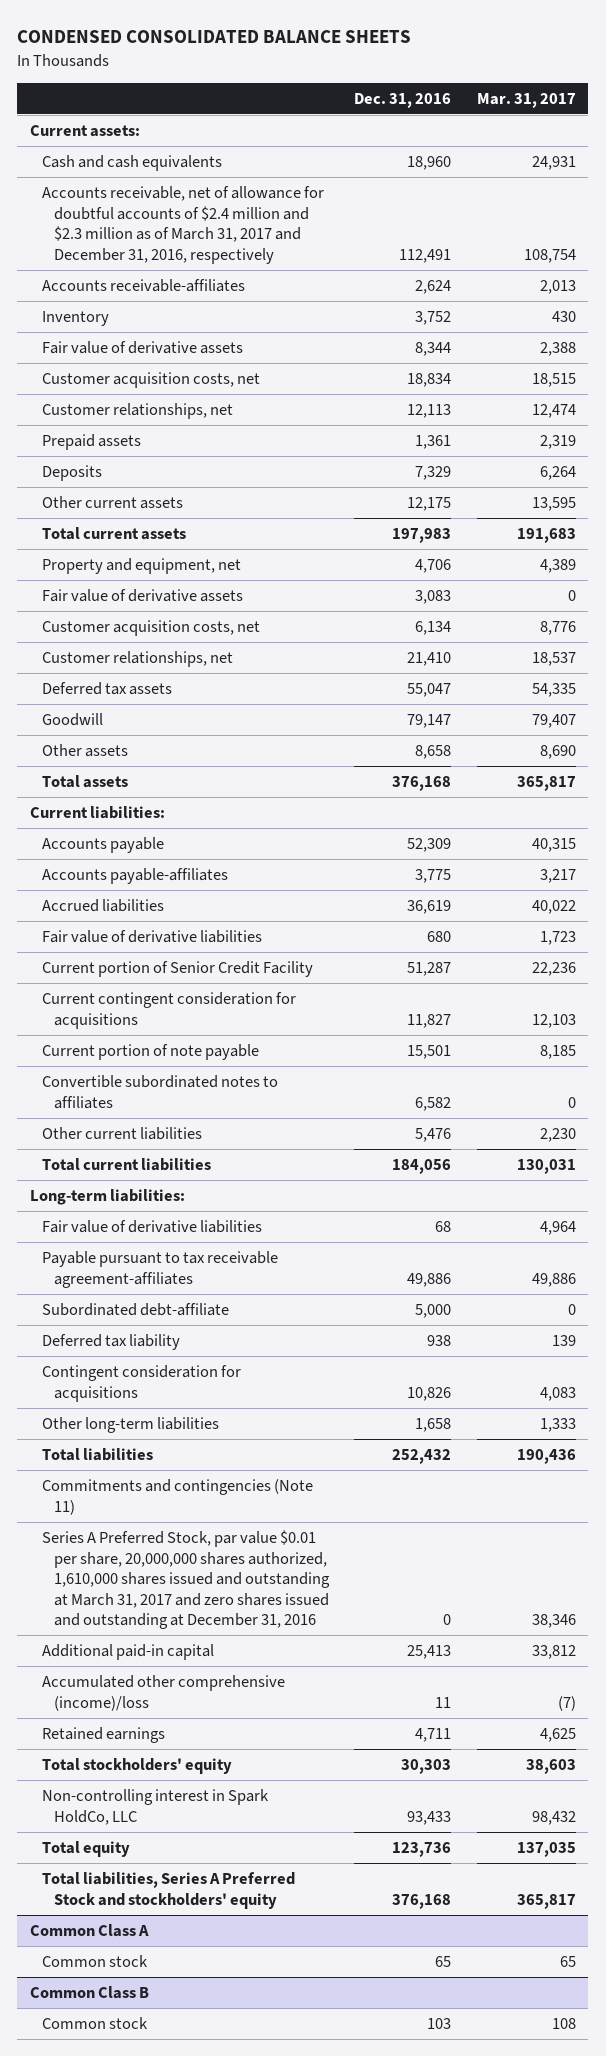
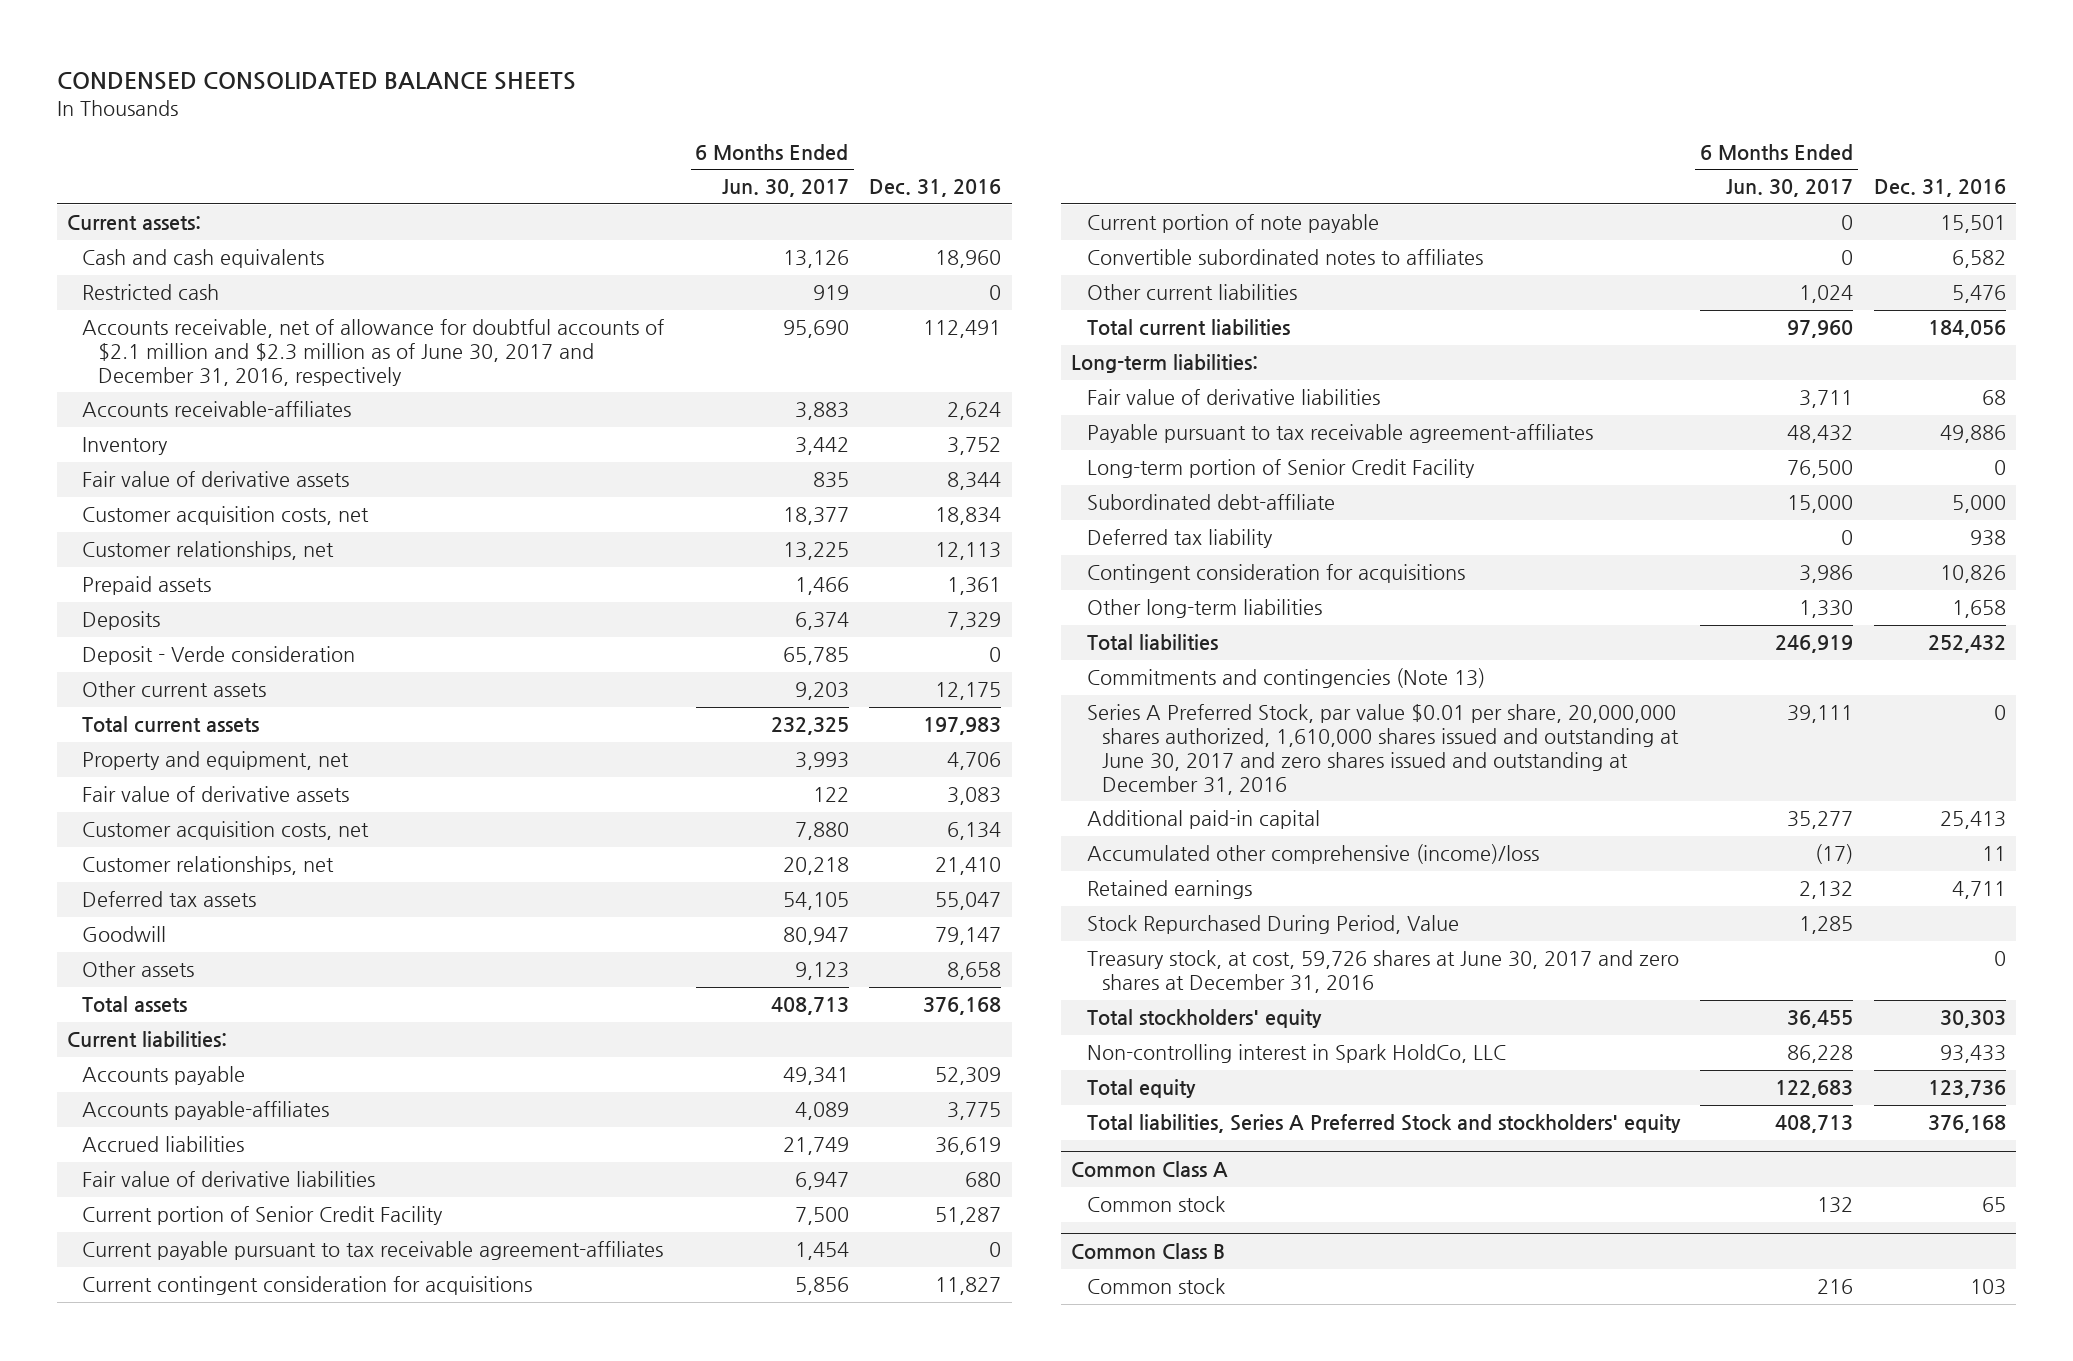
- | Dec. 31, 2016 | Mar. 31, 2017
+ | 6 Months Ended Jun. 30, 2017 | Dec. 31, 2016
- Accounts receivable, net of allowance for doubtful accounts of $2.4 million and $2.3 million as of March 31, 2017 and December 31, 2016, respectively | 112,491 | 108,754
+ Restricted cash | 919 | 0
+ Accounts receivable, net of allowance for doubtful accounts of $2.1 million and $2.3 million as of June 30, 2017 and December 31, 2016, respectively | 95,690 | 112,491
+ Deposit - Verde consideration | 65,785 | 0
+ Current payable pursuant to tax receivable agreement-affiliates | 1,454 | 0
+ Long-term portion of Senior Credit Facility | 76,500 | 0
- Commitments and contingencies (Note 11)
- Series A Preferred Stock, par value $0.01 per share, 20,000,000 shares authorized, 1,610,000 shares issued and outstanding at March 31, 2017 and zero shares issued and outstanding at December 31, 2016 | 0 | 38,346
+ Commitments and contingencies (Note 13)
+ Series A Preferred Stock, par value $0.01 per share, 20,000,000 shares authorized, 1,610,000 shares issued and outstanding at June 30, 2017 and zero shares issued and outstanding at December 31, 2016 | 39,111 | 0
+ Stock Repurchased During Period, Value | 1,285 |
+ Treasury stock, at cost, 59,726 shares at June 30, 2017 and zero shares at December 31, 2016 | | 0

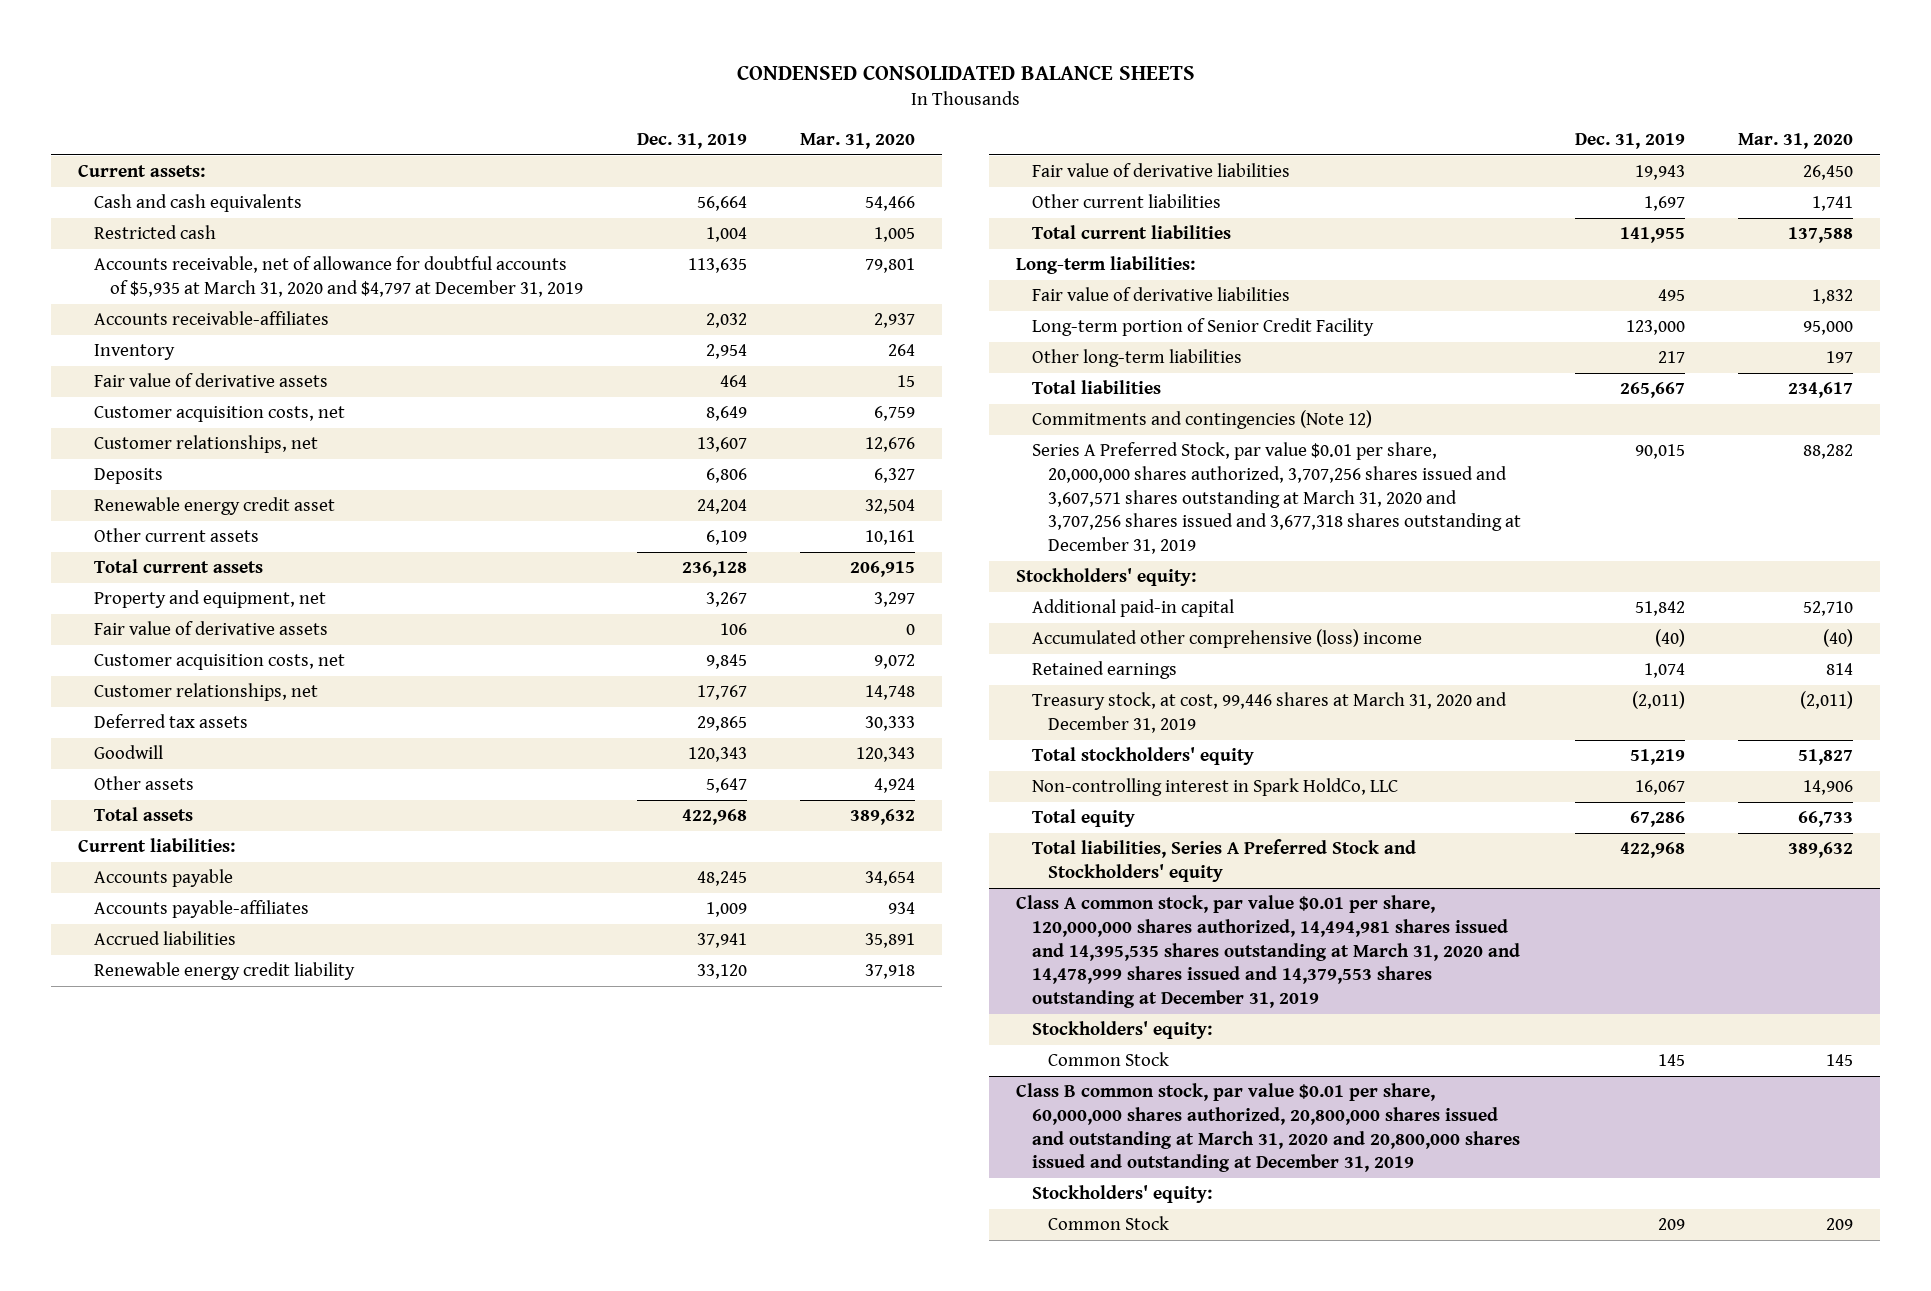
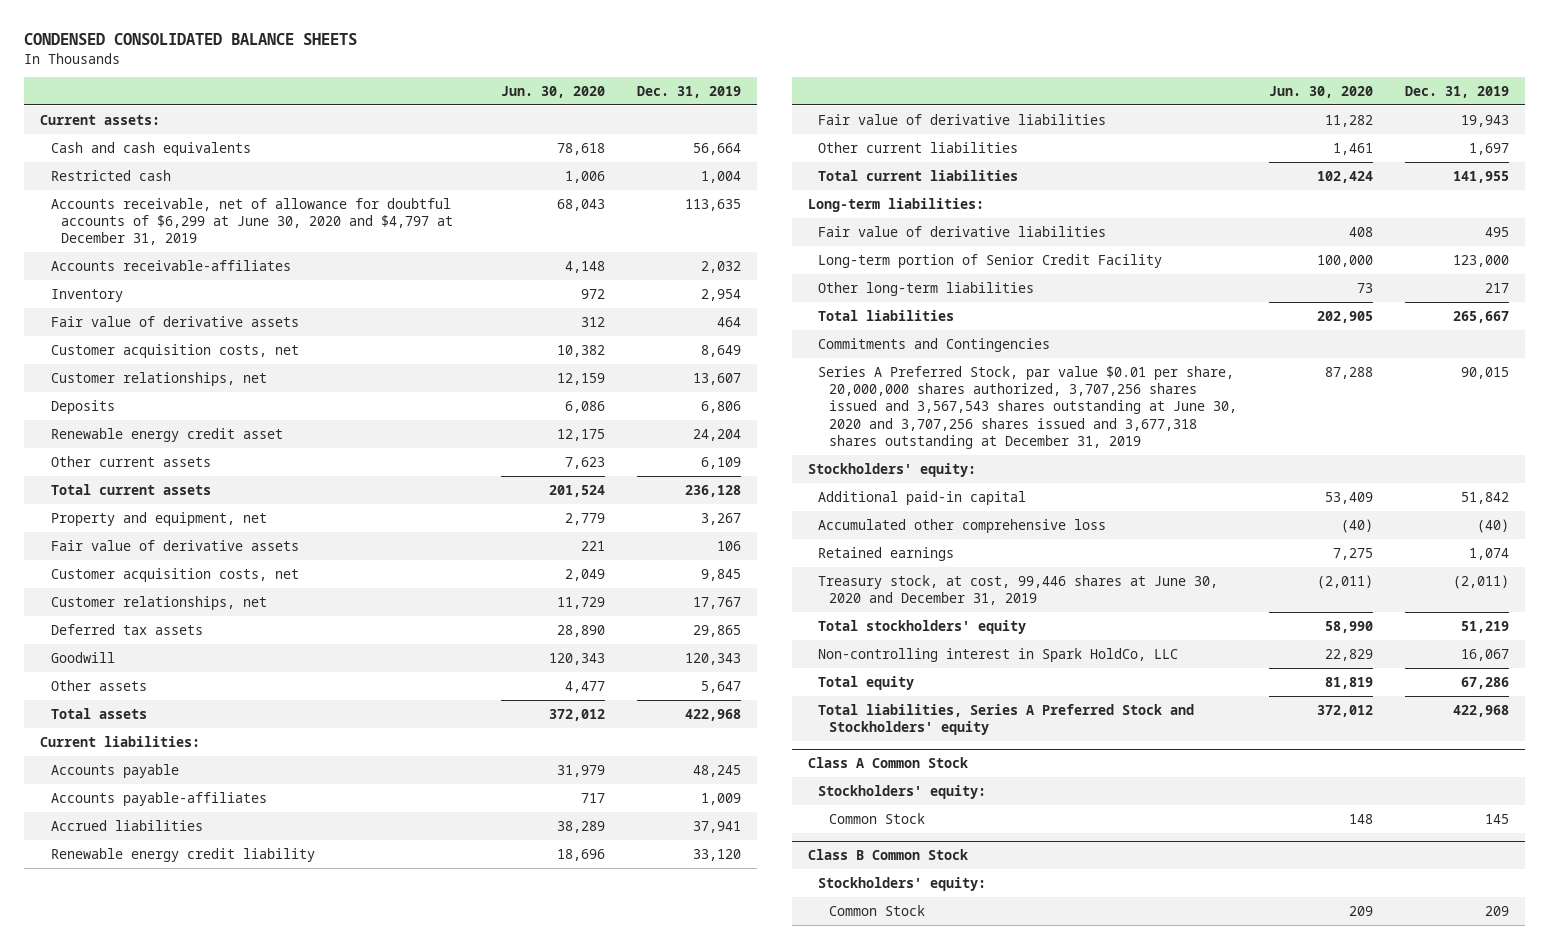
- | Dec. 31, 2019 | Mar. 31, 2020
+ | Jun. 30, 2020 | Dec. 31, 2019
- Accounts receivable, net of allowance for doubtful accounts of $5,935 at March 31, 2020 and $4,797 at December 31, 2019 | 113,635 | 79,801
+ Accounts receivable, net of allowance for doubtful accounts of $6,299 at June 30, 2020 and $4,797 at December 31, 2019 | 68,043 | 113,635
- Commitments and contingencies (Note 12)
- Series A Preferred Stock, par value $0.01 per share, 20,000,000 shares authorized, 3,707,256 shares issued and 3,607,571 shares outstanding at March 31, 2020 and 3,707,256 shares issued and 3,677,318 shares outstanding at December 31, 2019 | 90,015 | 88,282
+ Commitments and Contingencies
+ Series A Preferred Stock, par value $0.01 per share, 20,000,000 shares authorized, 3,707,256 shares issued and 3,567,543 shares outstanding at June 30, 2020 and 3,707,256 shares issued and 3,677,318 shares outstanding at December 31, 2019 | 87,288 | 90,015
- Accumulated other comprehensive (loss) income | (40) | (40)
+ Accumulated other comprehensive loss | (40) | (40)
- Treasury stock, at cost, 99,446 shares at March 31, 2020 and December 31, 2019 | (2,011) | (2,011)
+ Treasury stock, at cost, 99,446 shares at June 30, 2020 and December 31, 2019 | (2,011) | (2,011)
- Class A common stock, par value $0.01 per share, 120,000,000 shares authorized, 14,494,981 shares issued and 14,395,535 shares outstanding at March 31, 2020 and 14,478,999 shares issued and 14,379,553 shares outstanding at December 31, 2019
+ Class A Common Stock
- Class B common stock, par value $0.01 per share, 60,000,000 shares authorized, 20,800,000 shares issued and outstanding at March 31, 2020 and 20,800,000 shares issued and outstanding at December 31, 2019
+ Class B Common Stock

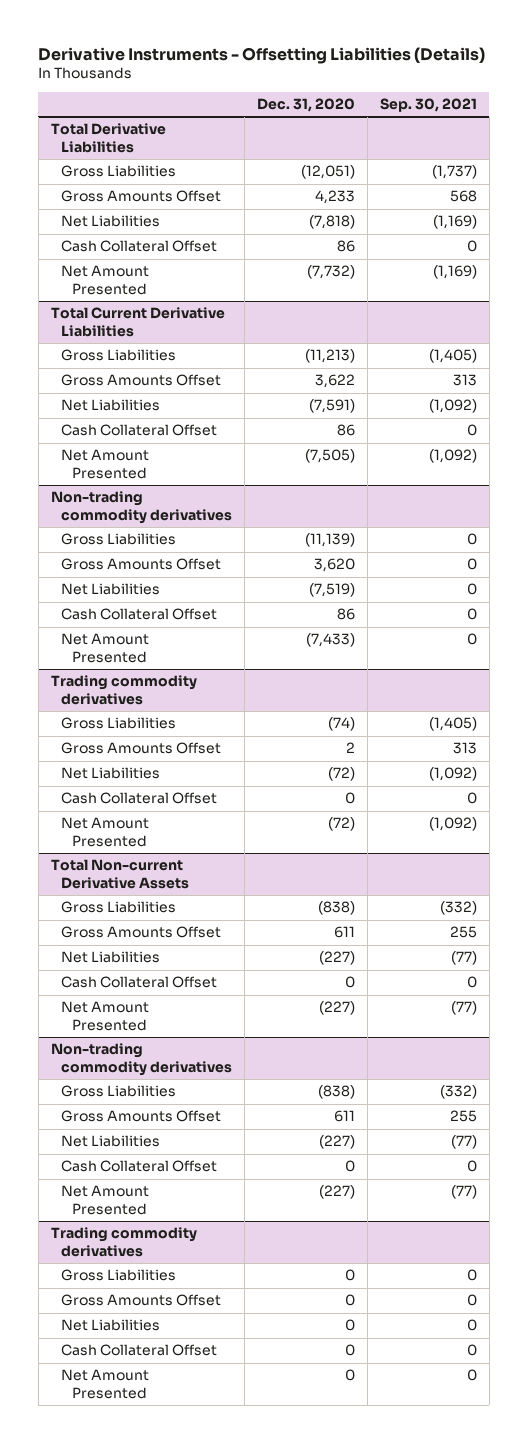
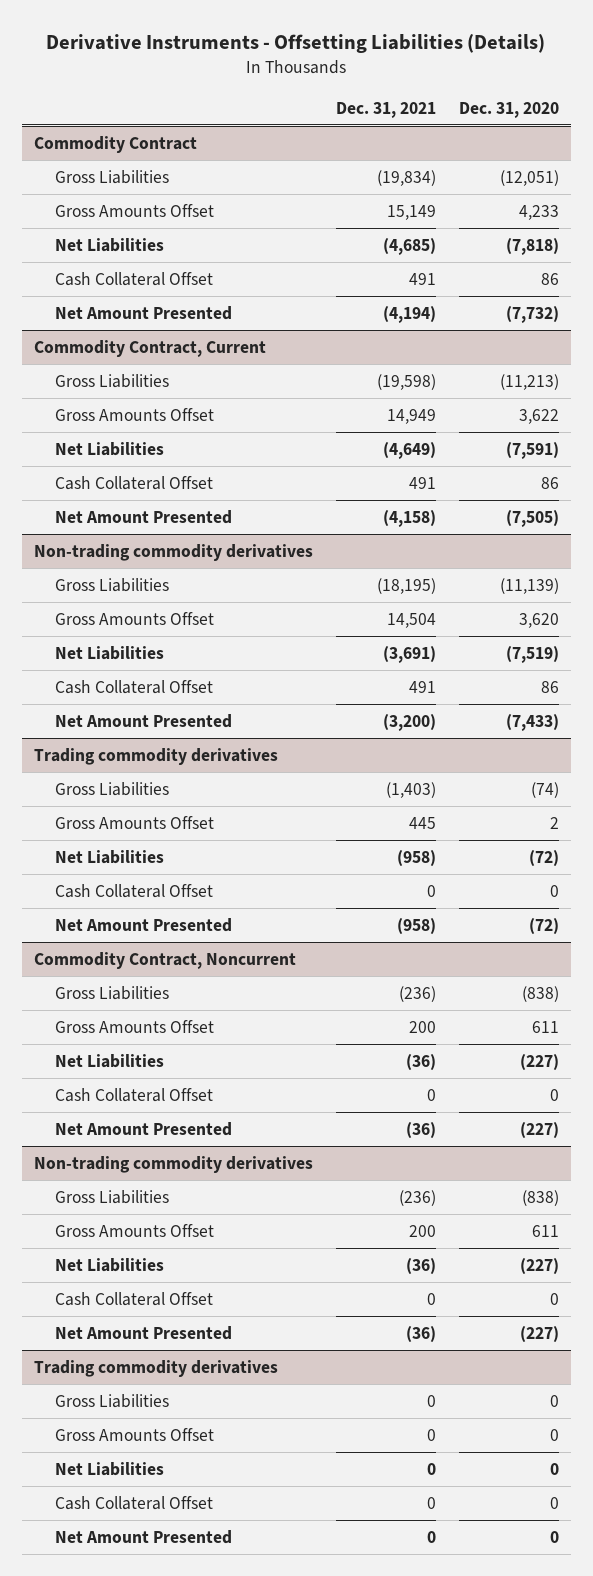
- | Dec. 31, 2020 | Sep. 30, 2021
+ | Dec. 31, 2021 | Dec. 31, 2020
- Total Derivative Liabilities
+ Commodity Contract
- Total Current Derivative Liabilities
+ Commodity Contract, Current
- Total Non-current Derivative Assets
+ Commodity Contract, Noncurrent

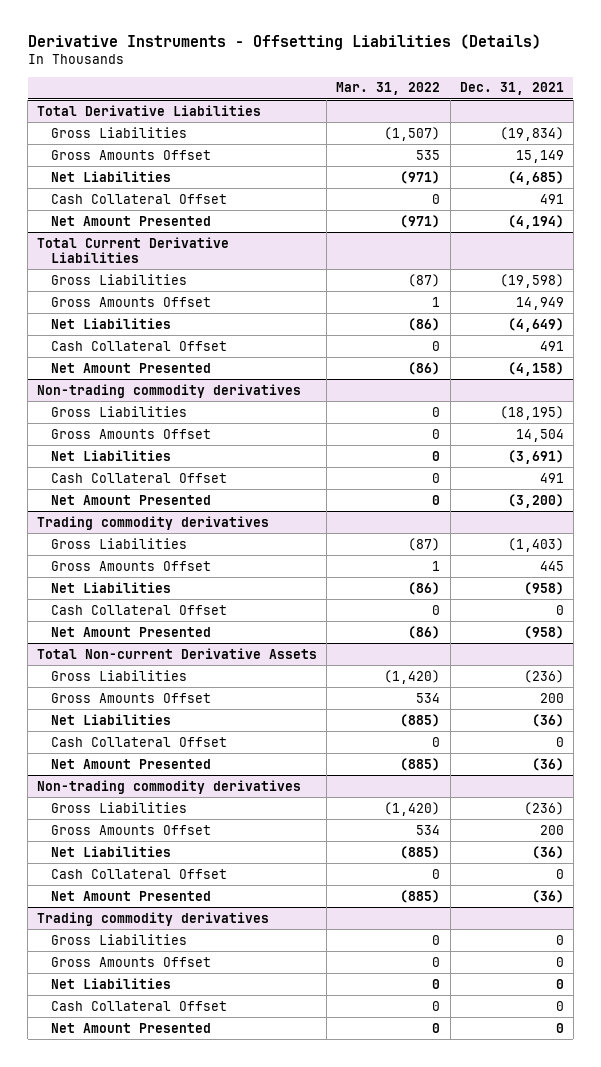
- | Dec. 31, 2021 | Dec. 31, 2020
+ | Mar. 31, 2022 | Dec. 31, 2021
- Commodity Contract
+ Total Derivative Liabilities
- Commodity Contract, Current
+ Total Current Derivative Liabilities
- Commodity Contract, Noncurrent
+ Total Non-current Derivative Assets

